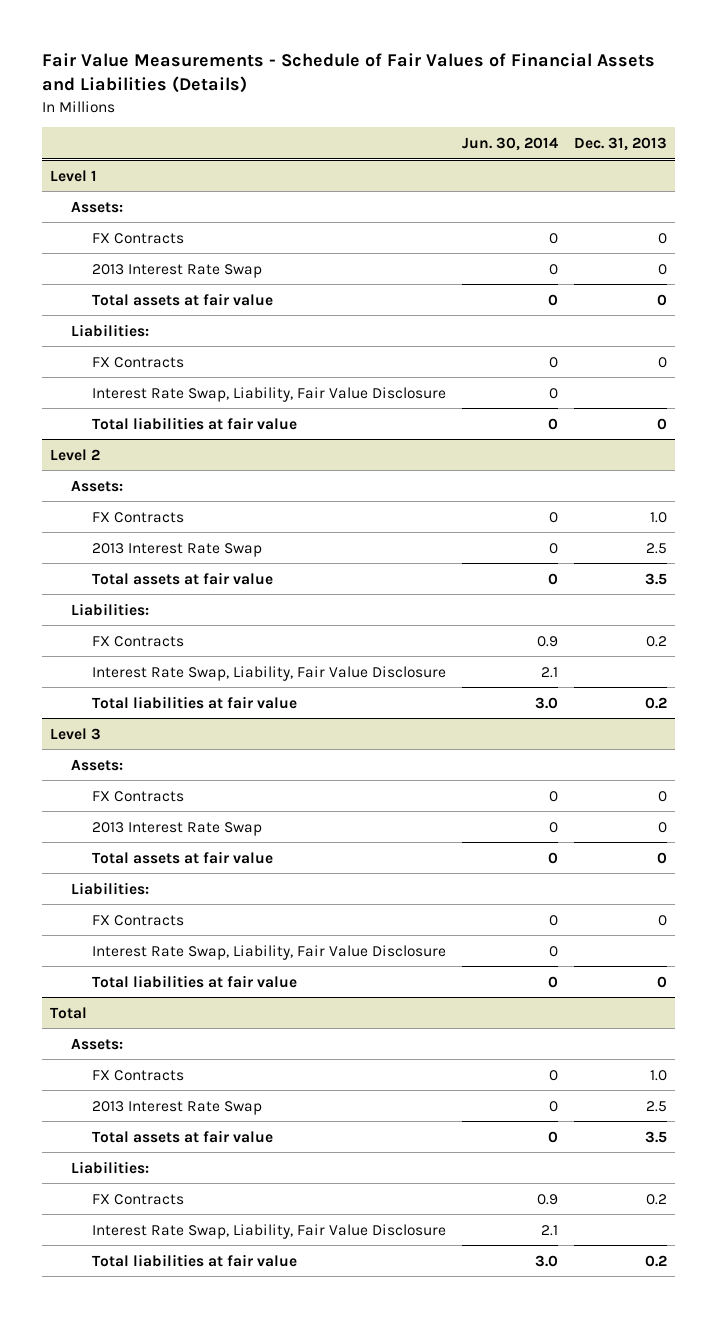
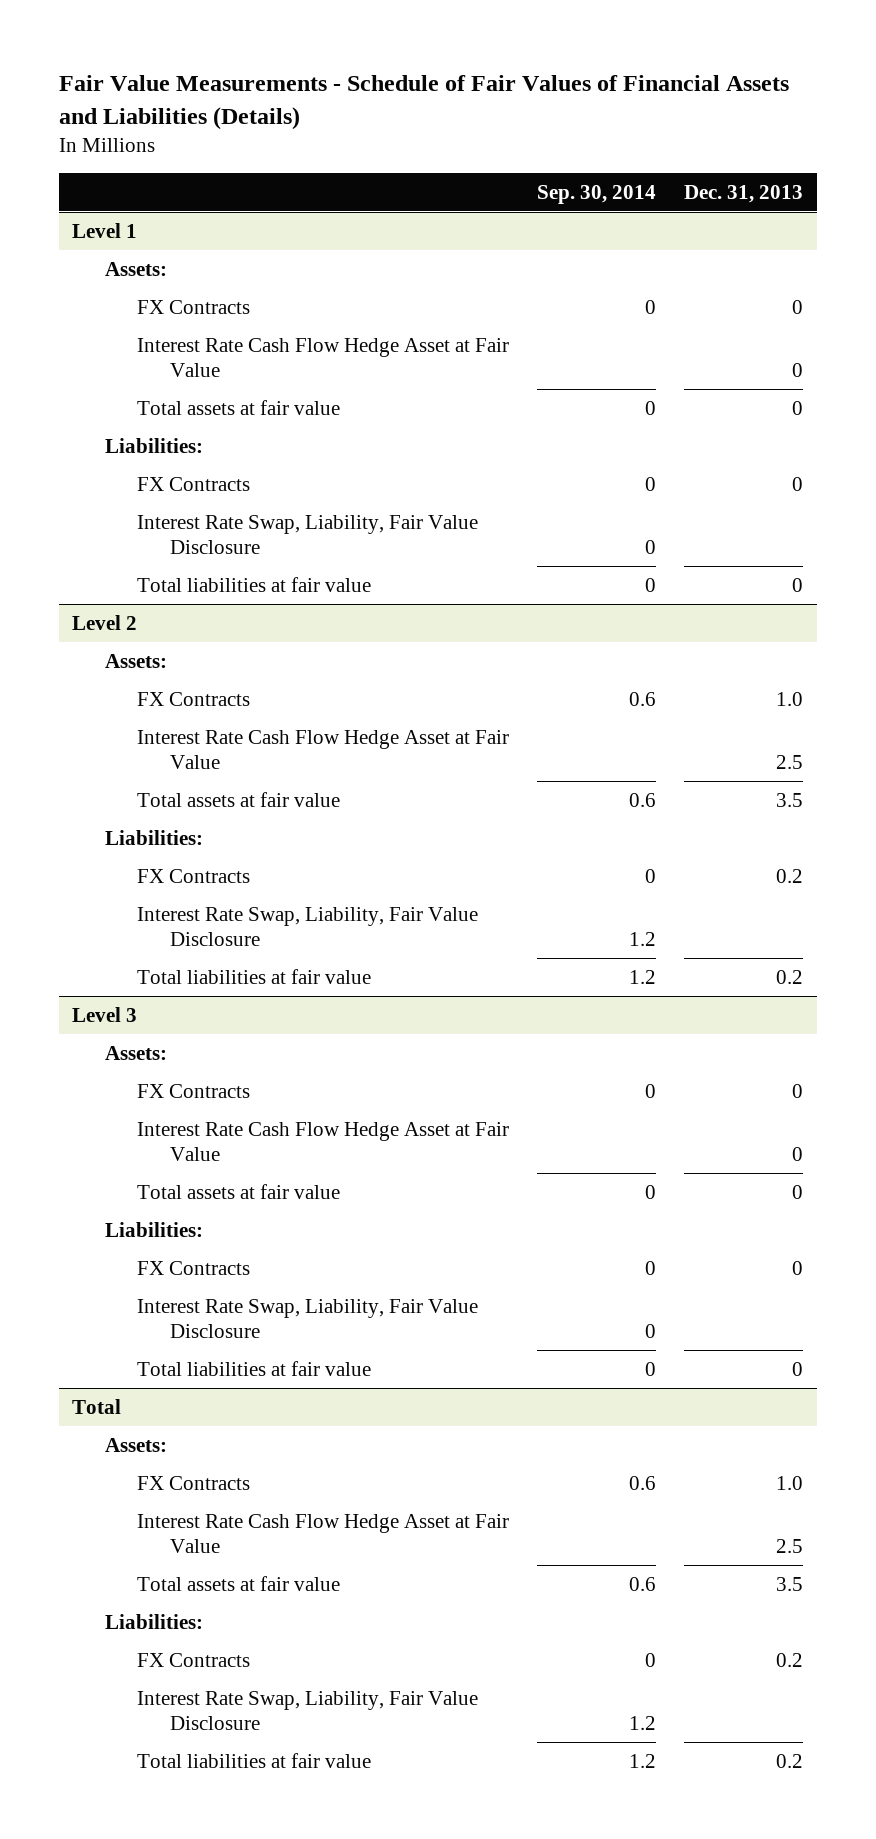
- | Jun. 30, 2014 | Dec. 31, 2013
+ | Sep. 30, 2014 | Dec. 31, 2013
@ Level 1
- 2013 Interest Rate Swap | 0 | 0
+ Interest Rate Cash Flow Hedge Asset at Fair Value | | 0
@ Level 2
- 2013 Interest Rate Swap | 0 | 2.5
+ Interest Rate Cash Flow Hedge Asset at Fair Value | | 2.5
@ Level 3
- 2013 Interest Rate Swap | 0 | 0
+ Interest Rate Cash Flow Hedge Asset at Fair Value | | 0
@ Total
- 2013 Interest Rate Swap | 0 | 2.5
+ Interest Rate Cash Flow Hedge Asset at Fair Value | | 2.5

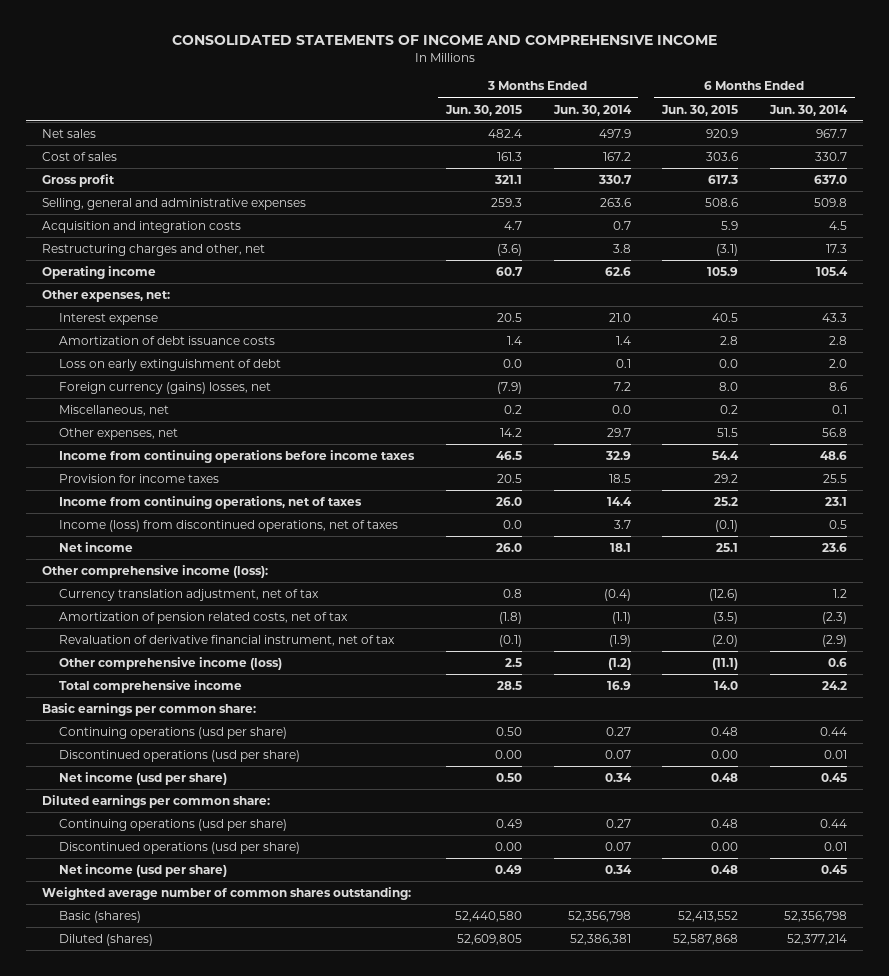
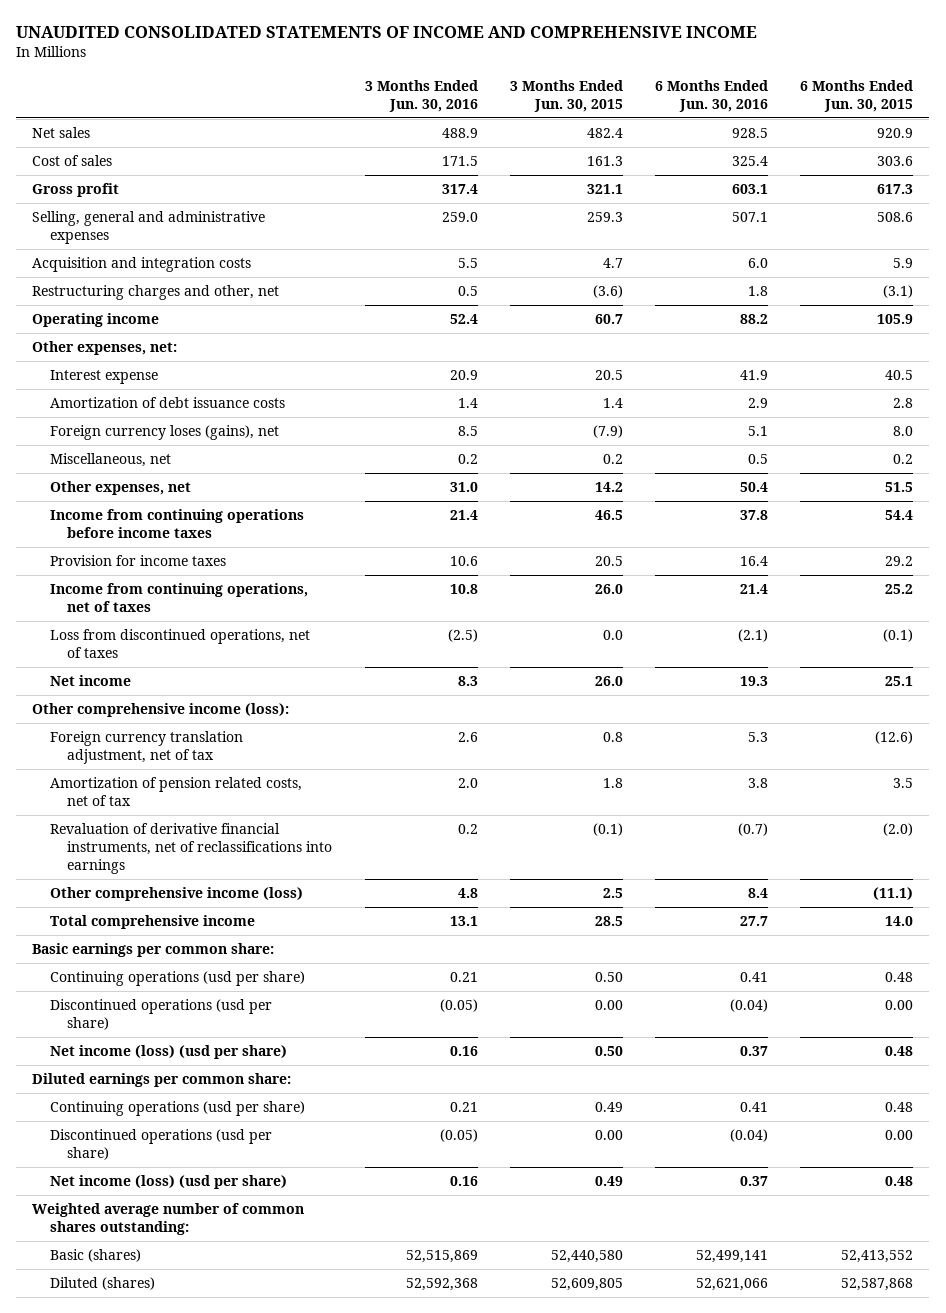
- CONSOLIDATED STATEMENTS OF INCOME AND COMPREHENSIVE INCOME
+ UNAUDITED CONSOLIDATED STATEMENTS OF INCOME AND COMPREHENSIVE INCOME
- | 3 Months Ended Jun. 30, 2015 | 3 Months Ended Jun. 30, 2014 | 6 Months Ended Jun. 30, 2015 | 6 Months Ended Jun. 30, 2014
+ | 3 Months Ended Jun. 30, 2016 | 3 Months Ended Jun. 30, 2015 | 6 Months Ended Jun. 30, 2016 | 6 Months Ended Jun. 30, 2015
- Loss on early extinguishment of debt | 0.0 | 0.1 | 0.0 | 2.0
- Foreign currency (gains) losses, net | (7.9) | 7.2 | 8.0 | 8.6
+ Foreign currency loses (gains), net | 8.5 | (7.9) | 5.1 | 8.0
- Income (loss) from discontinued operations, net of taxes | 0.0 | 3.7 | (0.1) | 0.5
+ Loss from discontinued operations, net of taxes | (2.5) | 0.0 | (2.1) | (0.1)
- Currency translation adjustment, net of tax | 0.8 | (0.4) | (12.6) | 1.2
- Amortization of pension related costs, net of tax | (1.8) | (1.1) | (3.5) | (2.3)
- Revaluation of derivative financial instrument, net of tax | (0.1) | (1.9) | (2.0) | (2.9)
+ Foreign currency translation adjustment, net of tax | 2.6 | 0.8 | 5.3 | (12.6)
+ Amortization of pension related costs, net of tax | 2.0 | 1.8 | 3.8 | 3.5
+ Revaluation of derivative financial instruments, net of reclassifications into earnings | 0.2 | (0.1) | (0.7) | (2.0)
- Net income (usd per share) | 0.50 | 0.34 | 0.48 | 0.45
+ Net income (loss) (usd per share) | 0.16 | 0.50 | 0.37 | 0.48
- Net income (usd per share) | 0.49 | 0.34 | 0.48 | 0.45
+ Net income (loss) (usd per share) | 0.16 | 0.49 | 0.37 | 0.48

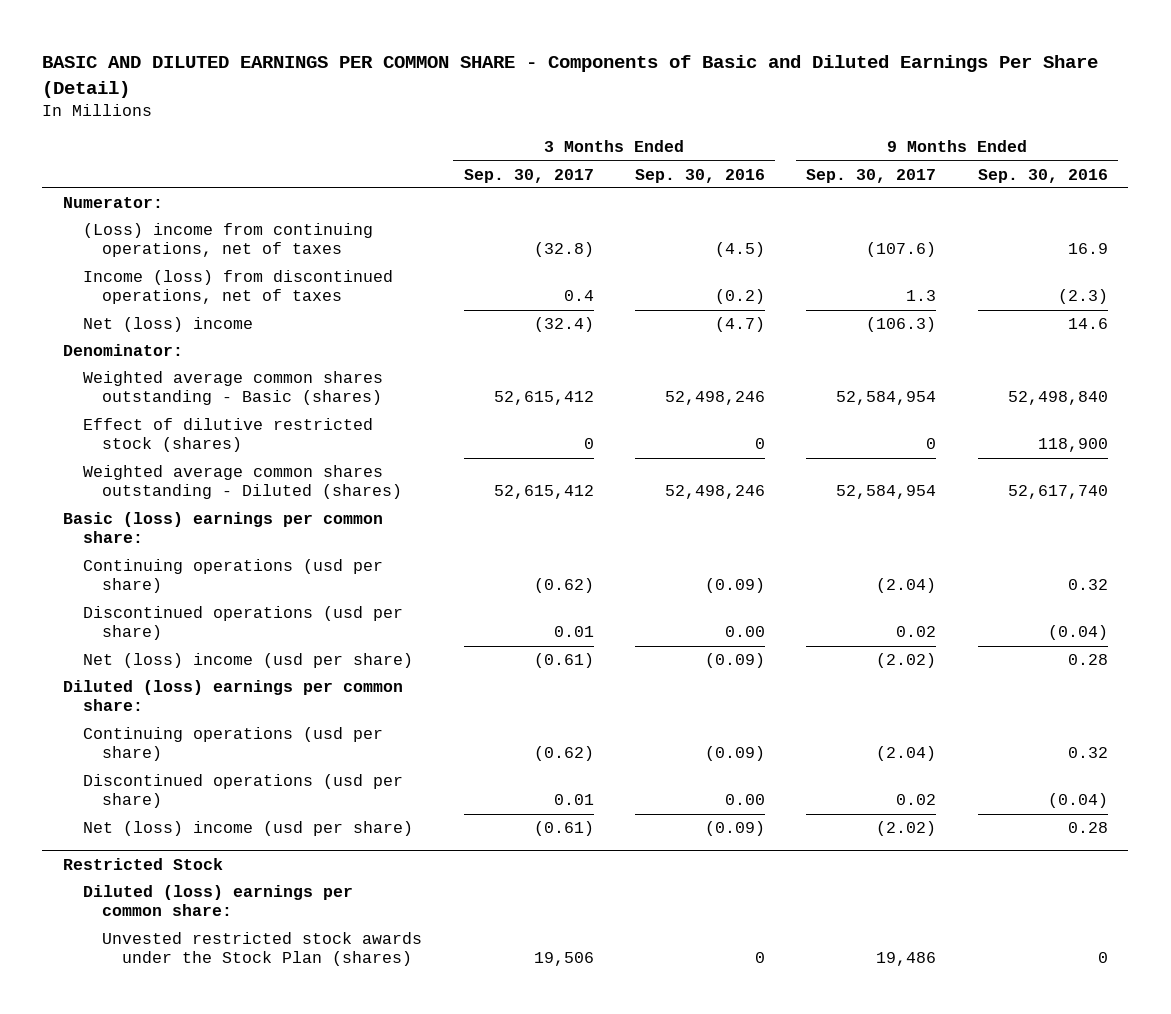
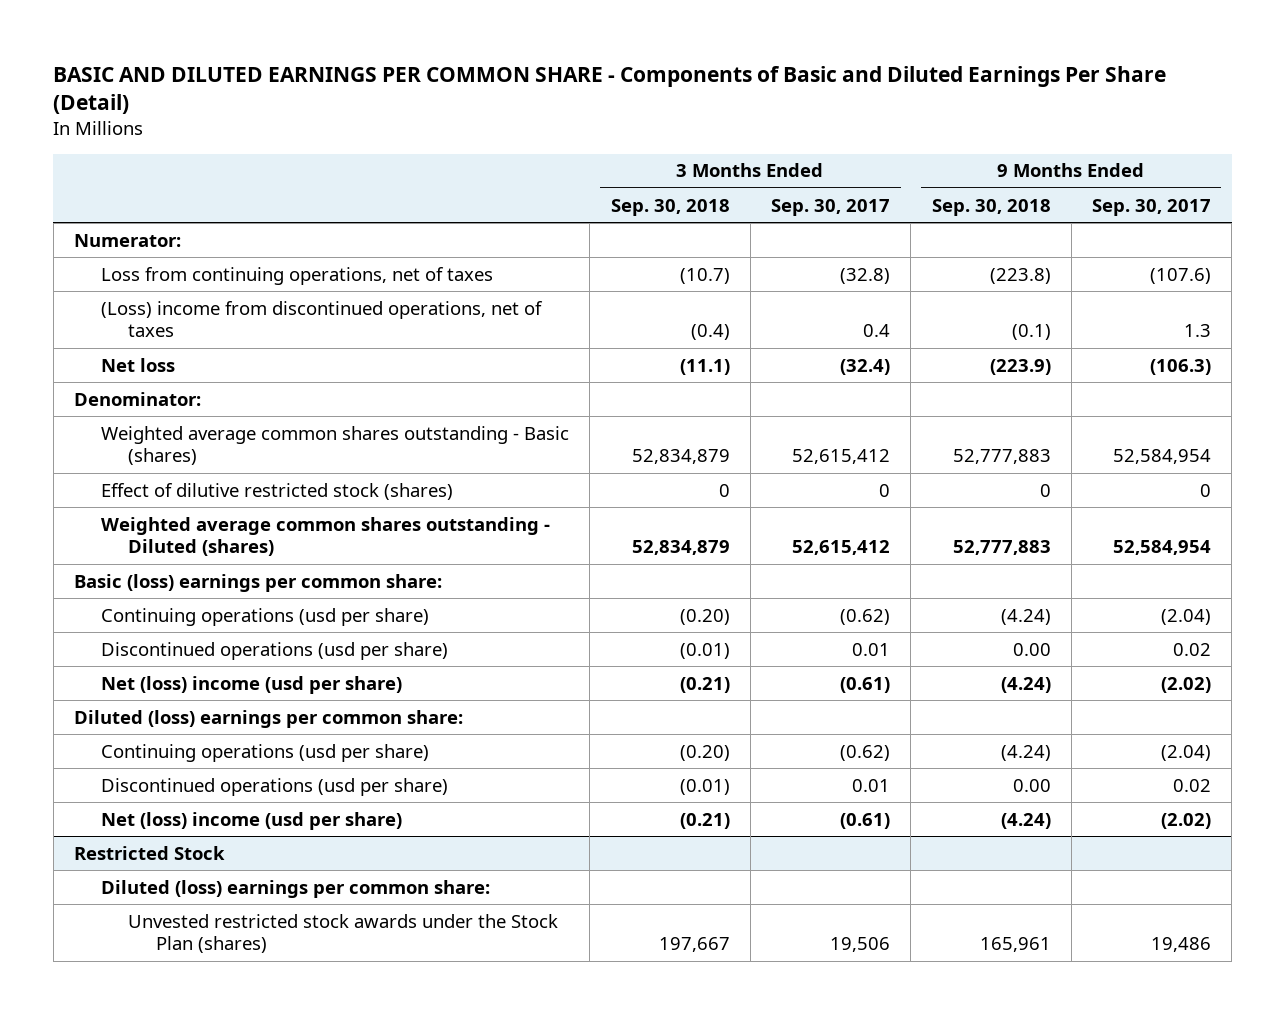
- | 3 Months Ended Sep. 30, 2017 | 3 Months Ended Sep. 30, 2016 | 9 Months Ended Sep. 30, 2017 | 9 Months Ended Sep. 30, 2016
+ | 3 Months Ended Sep. 30, 2018 | 3 Months Ended Sep. 30, 2017 | 9 Months Ended Sep. 30, 2018 | 9 Months Ended Sep. 30, 2017
- (Loss) income from continuing operations, net of taxes | (32.8) | (4.5) | (107.6) | 16.9
- Income (loss) from discontinued operations, net of taxes | 0.4 | (0.2) | 1.3 | (2.3)
- Net (loss) income | (32.4) | (4.7) | (106.3) | 14.6
+ Loss from continuing operations, net of taxes | (10.7) | (32.8) | (223.8) | (107.6)
+ (Loss) income from discontinued operations, net of taxes | (0.4) | 0.4 | (0.1) | 1.3
+ Net loss | (11.1) | (32.4) | (223.9) | (106.3)

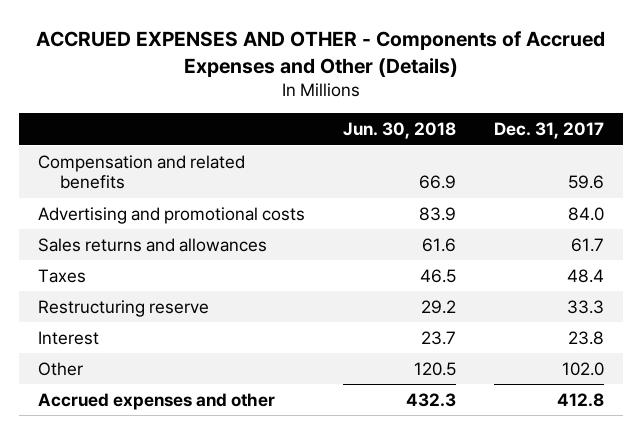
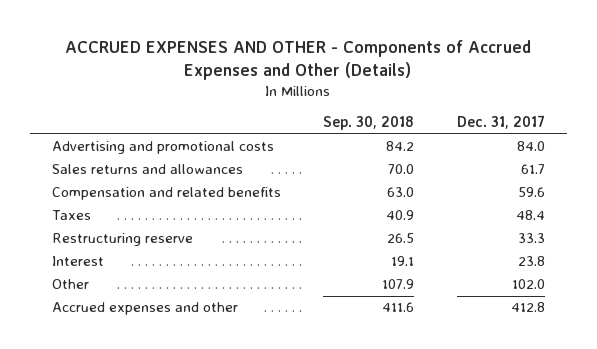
- | Jun. 30, 2018 | Dec. 31, 2017
+ | Sep. 30, 2018 | Dec. 31, 2017
moved down: Compensation and related benefits | 63.0 | 59.6

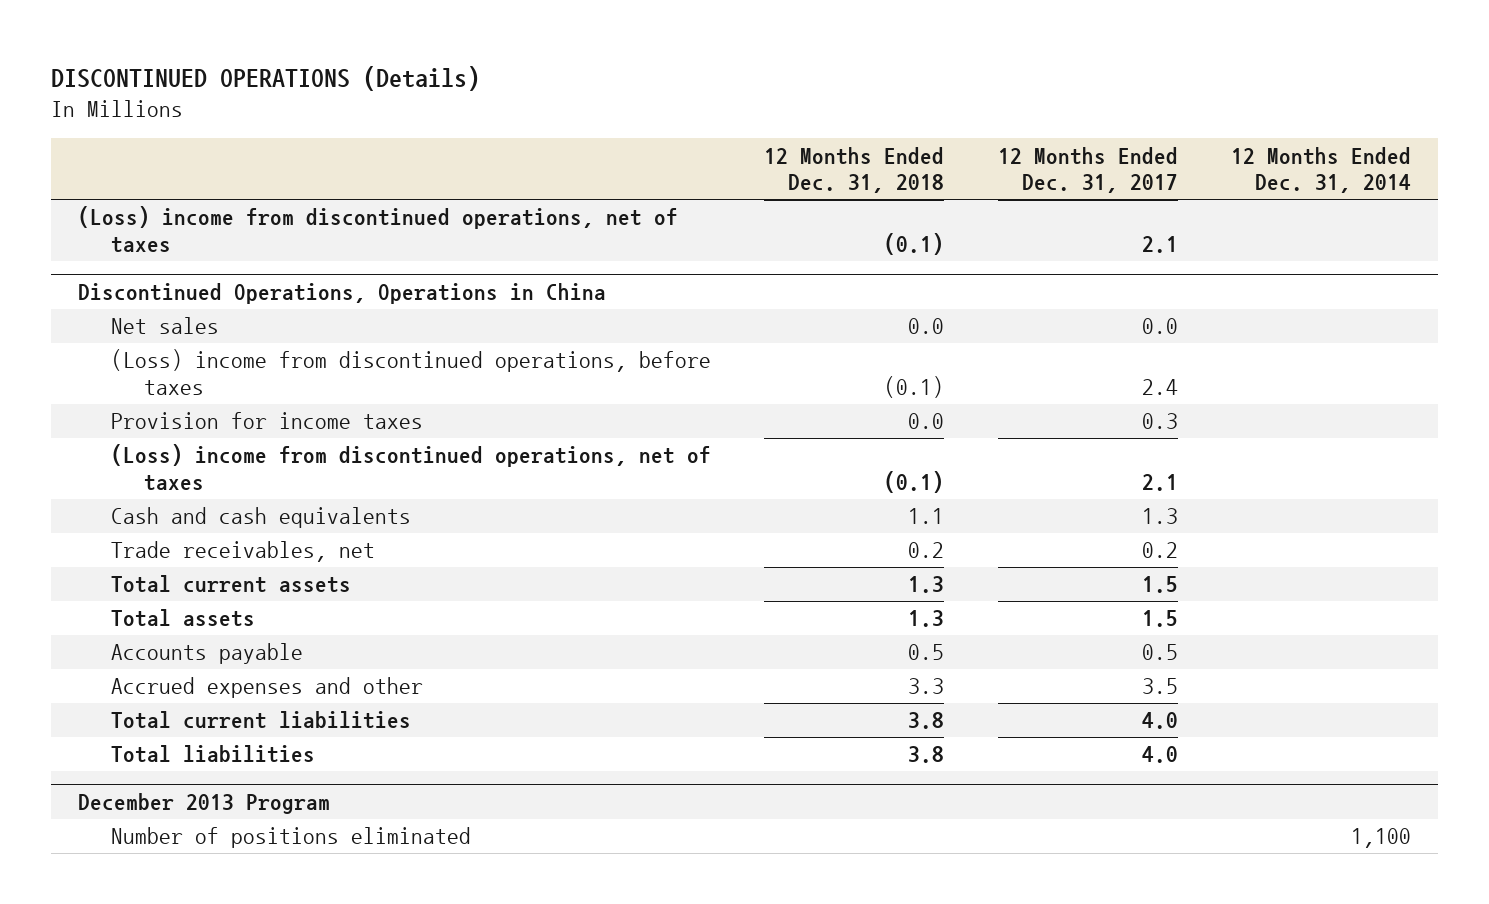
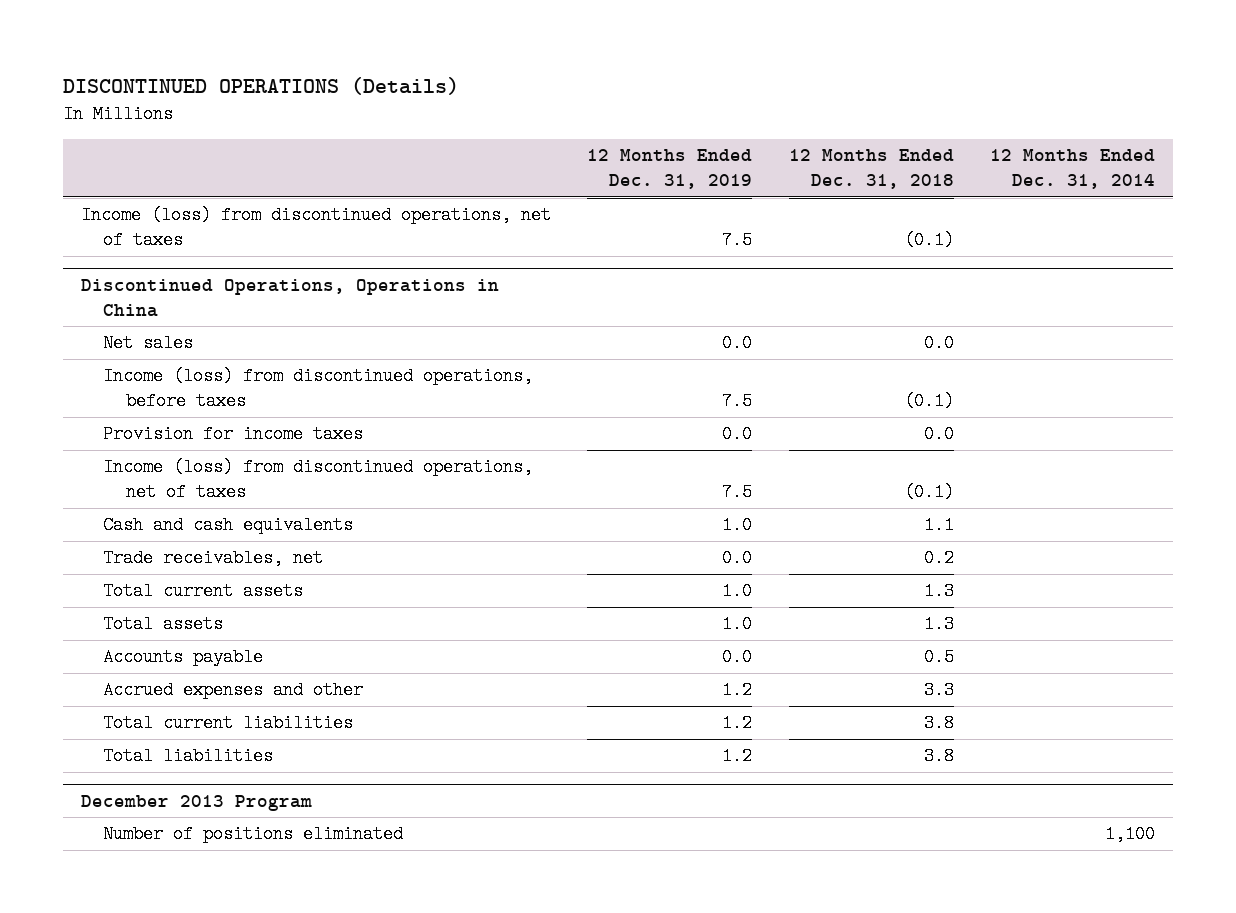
- | 12 Months Ended Dec. 31, 2018 | 12 Months Ended Dec. 31, 2017 | 12 Months Ended Dec. 31, 2014
+ | 12 Months Ended Dec. 31, 2019 | 12 Months Ended Dec. 31, 2018 | 12 Months Ended Dec. 31, 2014
- (Loss) income from discontinued operations, net of taxes | (0.1) | 2.1 |
+ Income (loss) from discontinued operations, net of taxes | 7.5 | (0.1) |
@ Discontinued Operations, Operations in China
- (Loss) income from discontinued operations, before taxes | (0.1) | 2.4 |
+ Income (loss) from discontinued operations, before taxes | 7.5 | (0.1) |
- (Loss) income from discontinued operations, net of taxes | (0.1) | 2.1 |
+ Income (loss) from discontinued operations, net of taxes | 7.5 | (0.1) |

